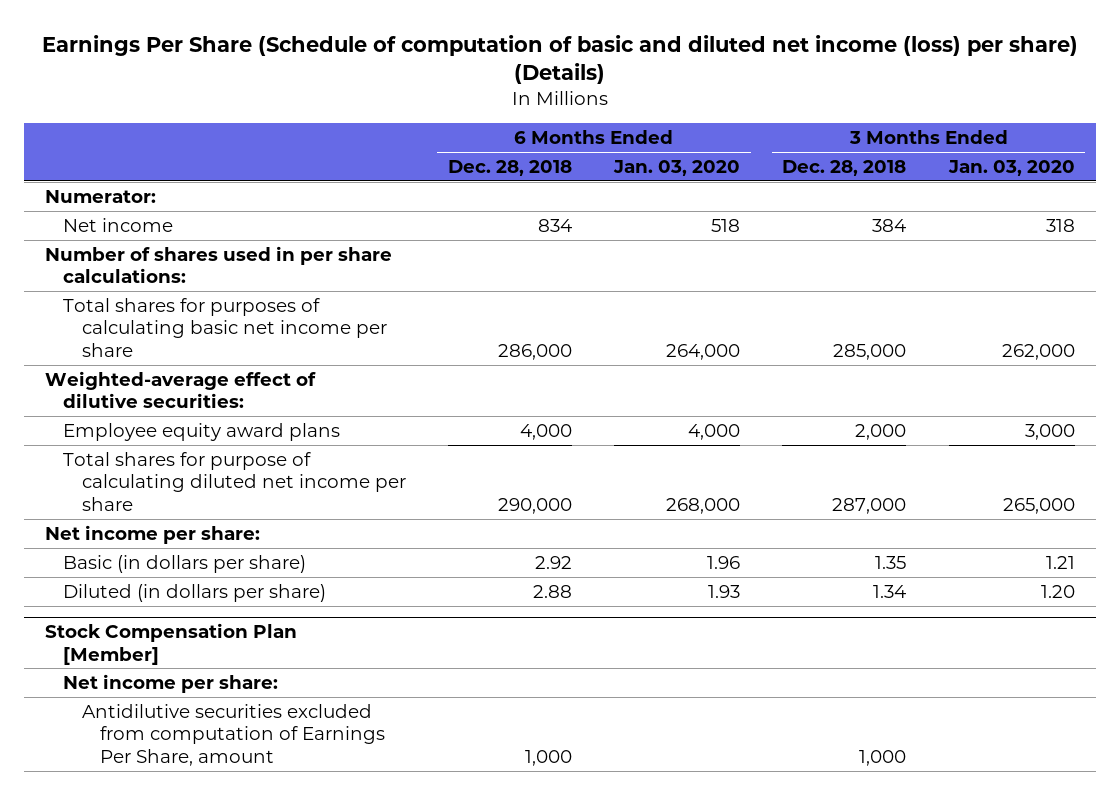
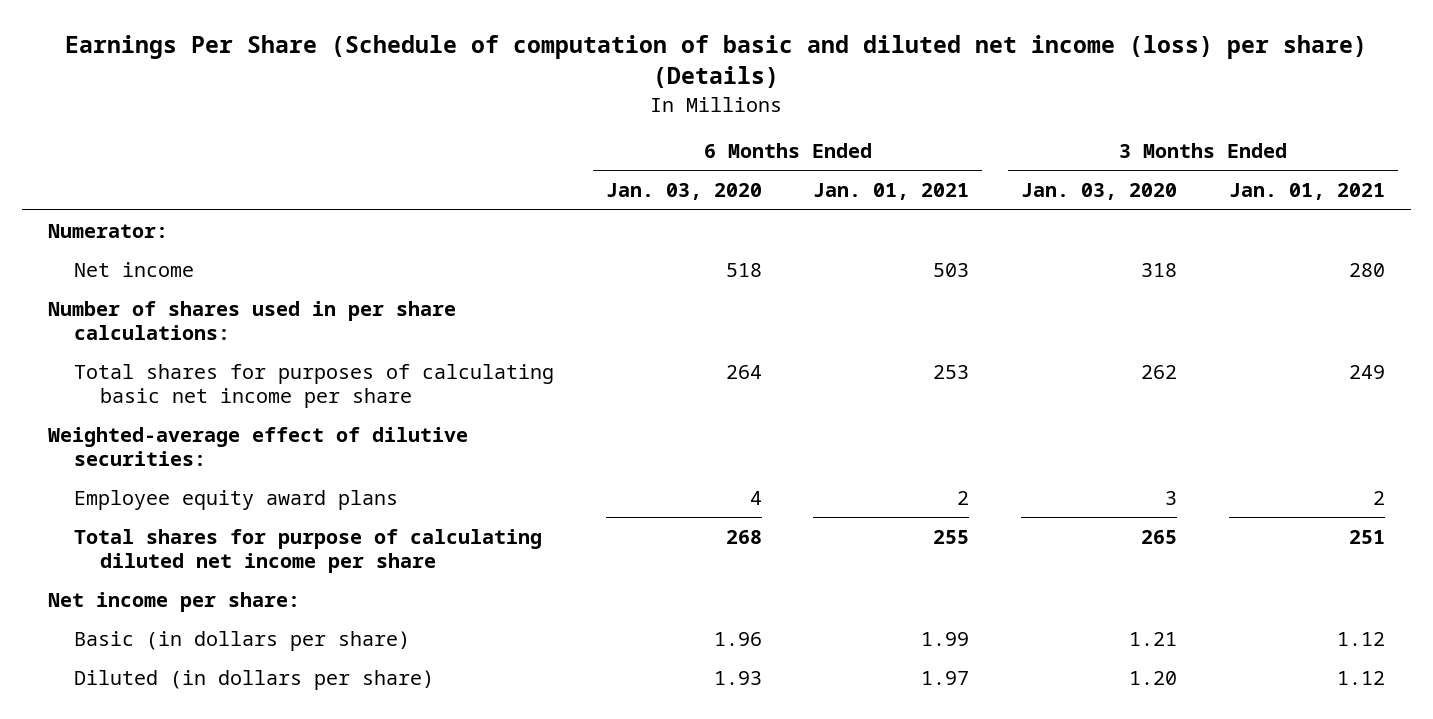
- | 6 Months Ended Dec. 28, 2018 | 6 Months Ended Jan. 03, 2020 | 3 Months Ended Dec. 28, 2018 | 3 Months Ended Jan. 03, 2020
+ | 6 Months Ended Jan. 03, 2020 | 6 Months Ended Jan. 01, 2021 | 3 Months Ended Jan. 03, 2020 | 3 Months Ended Jan. 01, 2021
- Total shares for purposes of calculating basic net income per share | 286,000 | 264,000 | 285,000 | 262,000
+ Total shares for purposes of calculating basic net income per share | 264 | 253 | 262 | 249
- Employee equity award plans | 4,000 | 4,000 | 2,000 | 3,000
- Total shares for purpose of calculating diluted net income per share | 290,000 | 268,000 | 287,000 | 265,000
+ Employee equity award plans | 4 | 2 | 3 | 2
+ Total shares for purpose of calculating diluted net income per share | 268 | 255 | 265 | 251
- Stock Compensation Plan [Member]
- Net income per share:
- Antidilutive securities excluded from computation of Earnings Per Share, amount | 1,000 | | 1,000 |

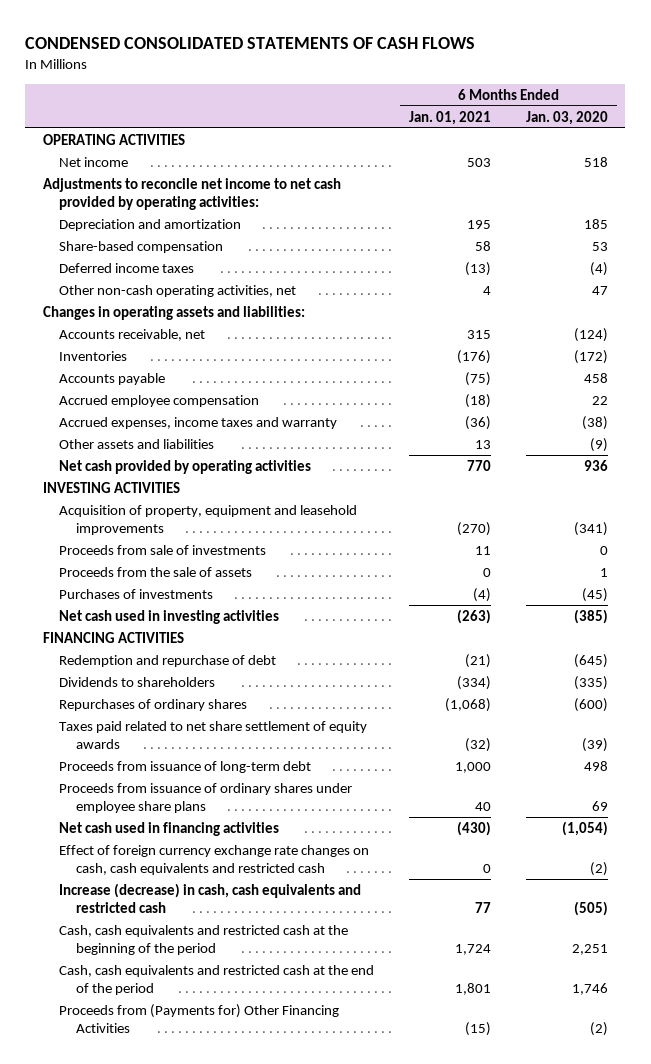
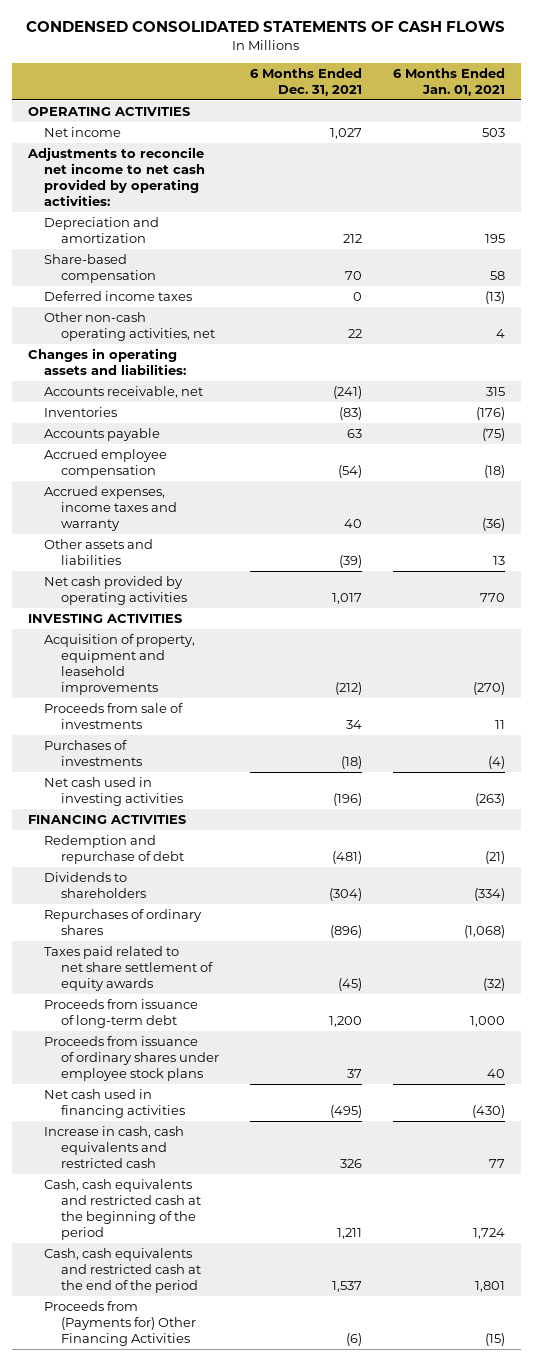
- | 6 Months Ended Jan. 01, 2021 | 6 Months Ended Jan. 03, 2020
+ | 6 Months Ended Dec. 31, 2021 | 6 Months Ended Jan. 01, 2021
- Proceeds from the sale of assets | 0 | 1
- Proceeds from issuance of ordinary shares under employee share plans | 40 | 69
+ Proceeds from issuance of ordinary shares under employee stock plans | 37 | 40
- Effect of foreign currency exchange rate changes on cash, cash equivalents and restricted cash | 0 | (2)
- Increase (decrease) in cash, cash equivalents and restricted cash | 77 | (505)
+ Increase in cash, cash equivalents and restricted cash | 326 | 77

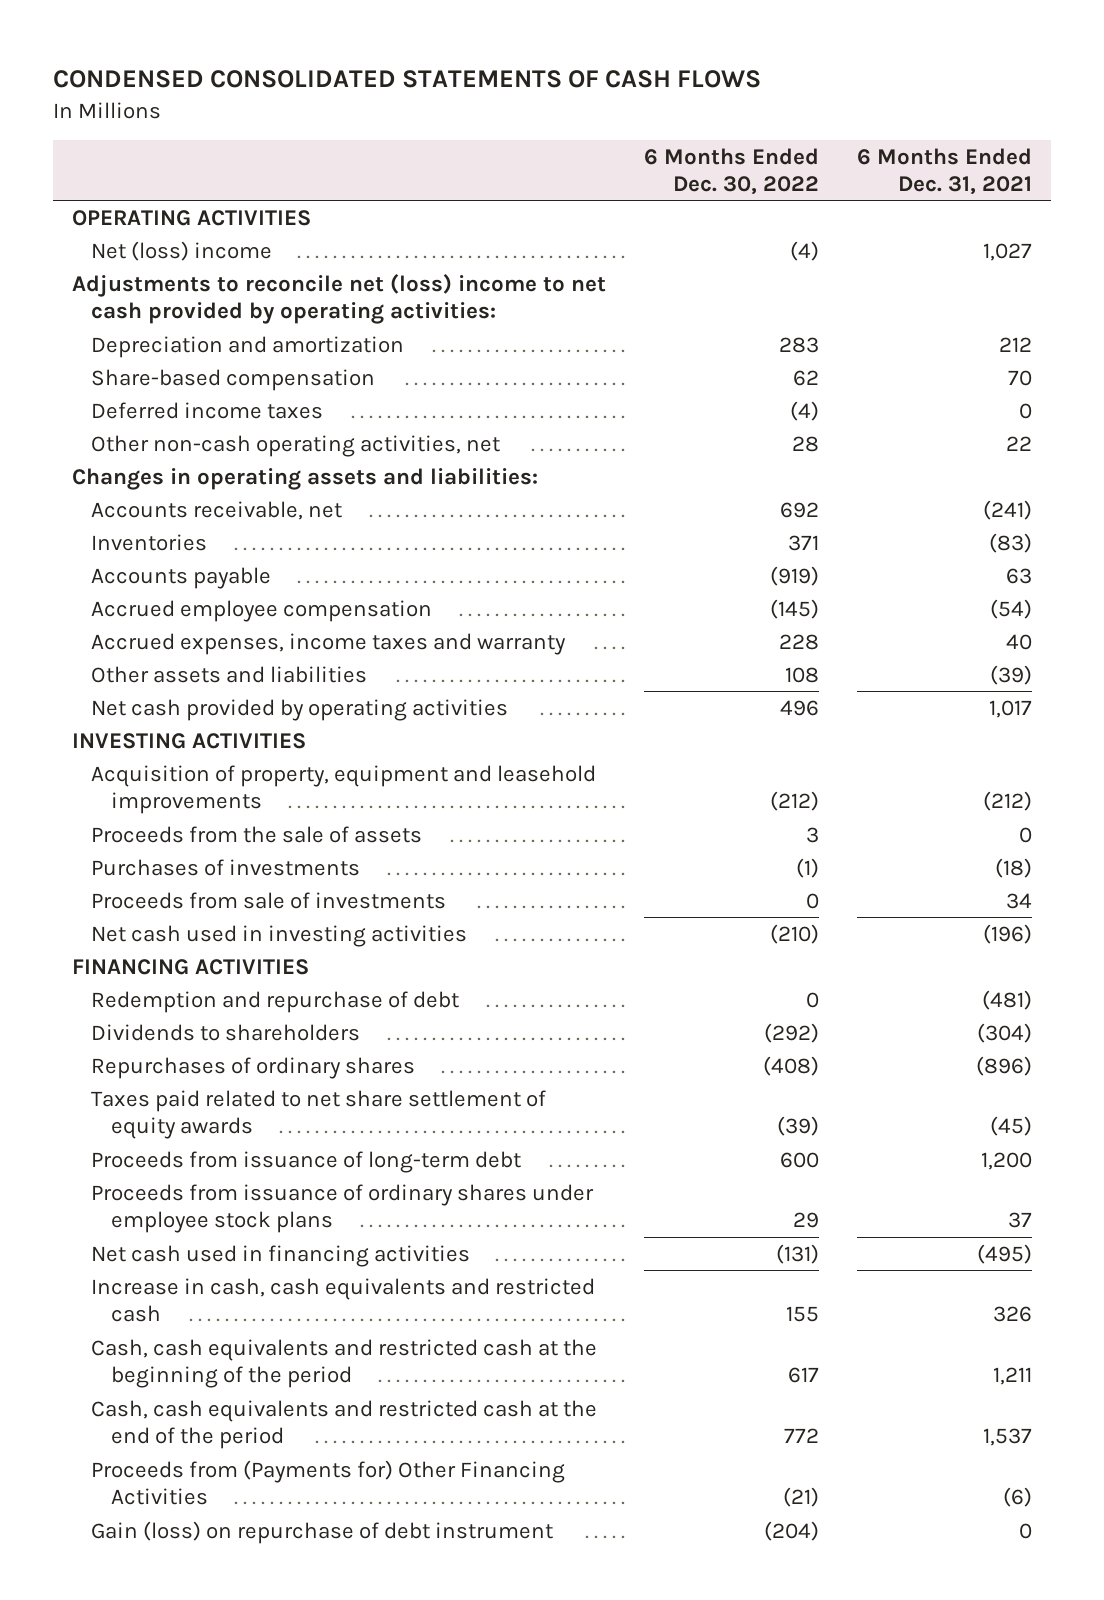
- | 6 Months Ended Dec. 31, 2021 | 6 Months Ended Jan. 01, 2021
+ | 6 Months Ended Dec. 30, 2022 | 6 Months Ended Dec. 31, 2021
- Net income | 1,027 | 503
- Adjustments to reconcile net income to net cash provided by operating activities:
+ Net (loss) income | (4) | 1,027
+ Adjustments to reconcile net (loss) income to net cash provided by operating activities:
+ Proceeds from the sale of assets | 3 | 0
moved down: Proceeds from sale of investments | 0 | 34
+ Gain (loss) on repurchase of debt instrument | (204) | 0

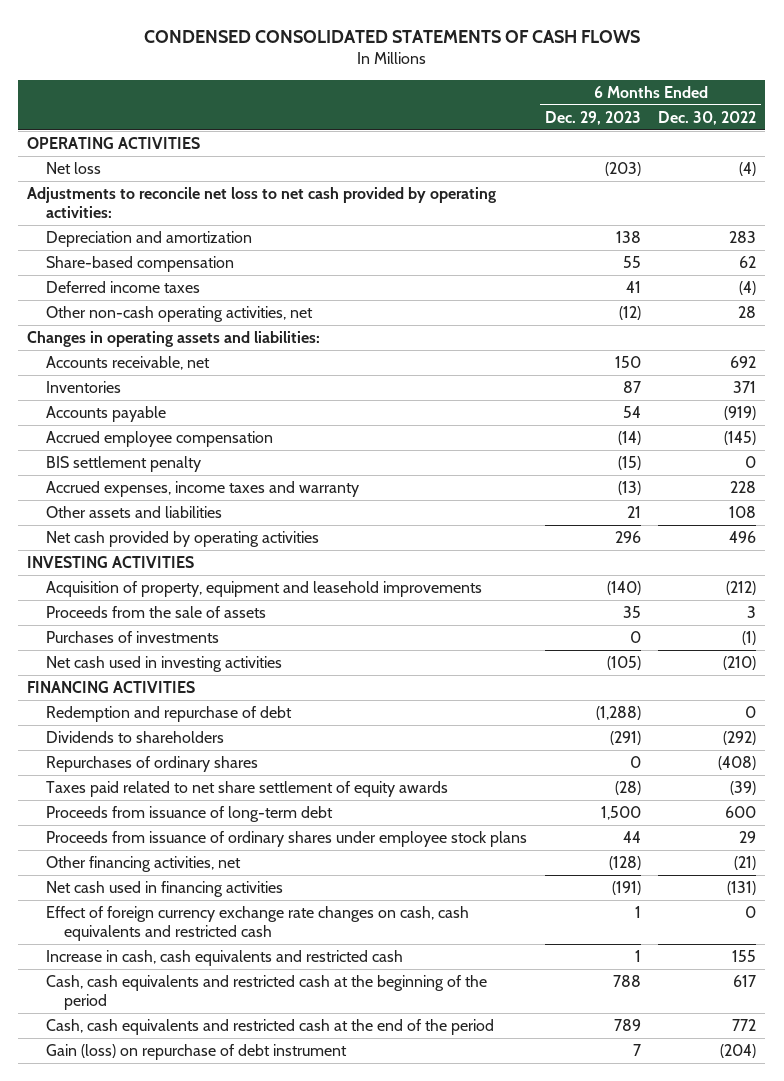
- | 6 Months Ended Dec. 30, 2022 | 6 Months Ended Dec. 31, 2021
+ | 6 Months Ended Dec. 29, 2023 | 6 Months Ended Dec. 30, 2022
- Net (loss) income | (4) | 1,027
- Adjustments to reconcile net (loss) income to net cash provided by operating activities:
+ Net loss | (203) | (4)
+ Adjustments to reconcile net loss to net cash provided by operating activities:
+ BIS settlement penalty | (15) | 0
- Proceeds from sale of investments | 0 | 34
+ Other financing activities, net | (128) | (21)
+ Effect of foreign currency exchange rate changes on cash, cash equivalents and restricted cash | 1 | 0
- Proceeds from (Payments for) Other Financing Activities | (21) | (6)

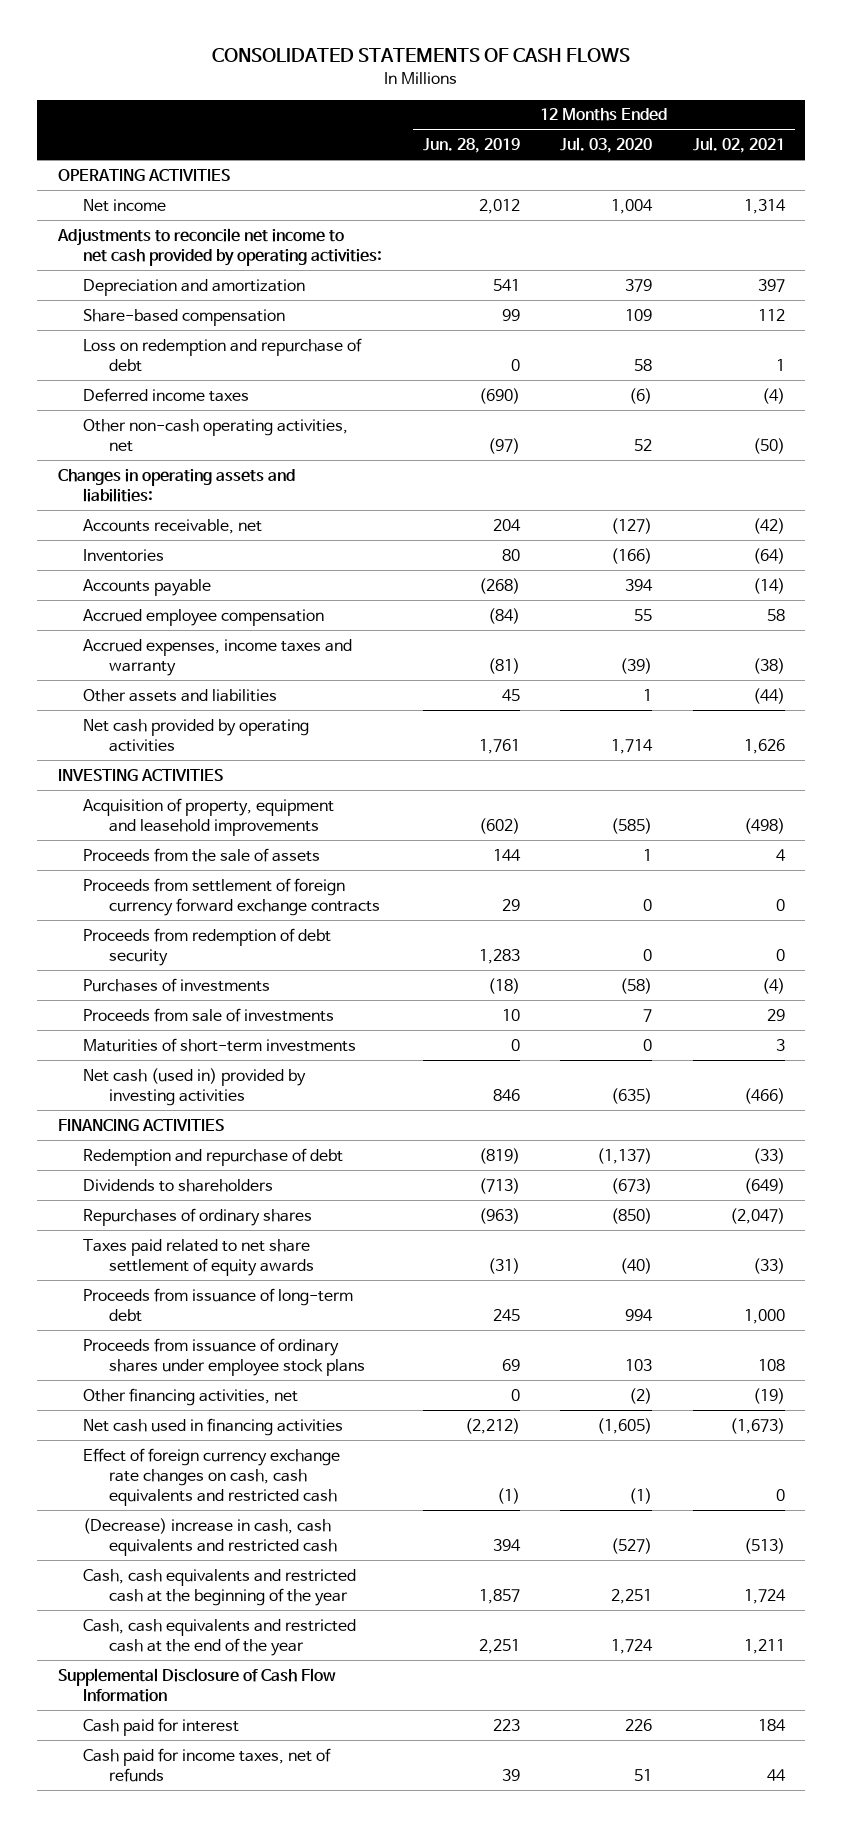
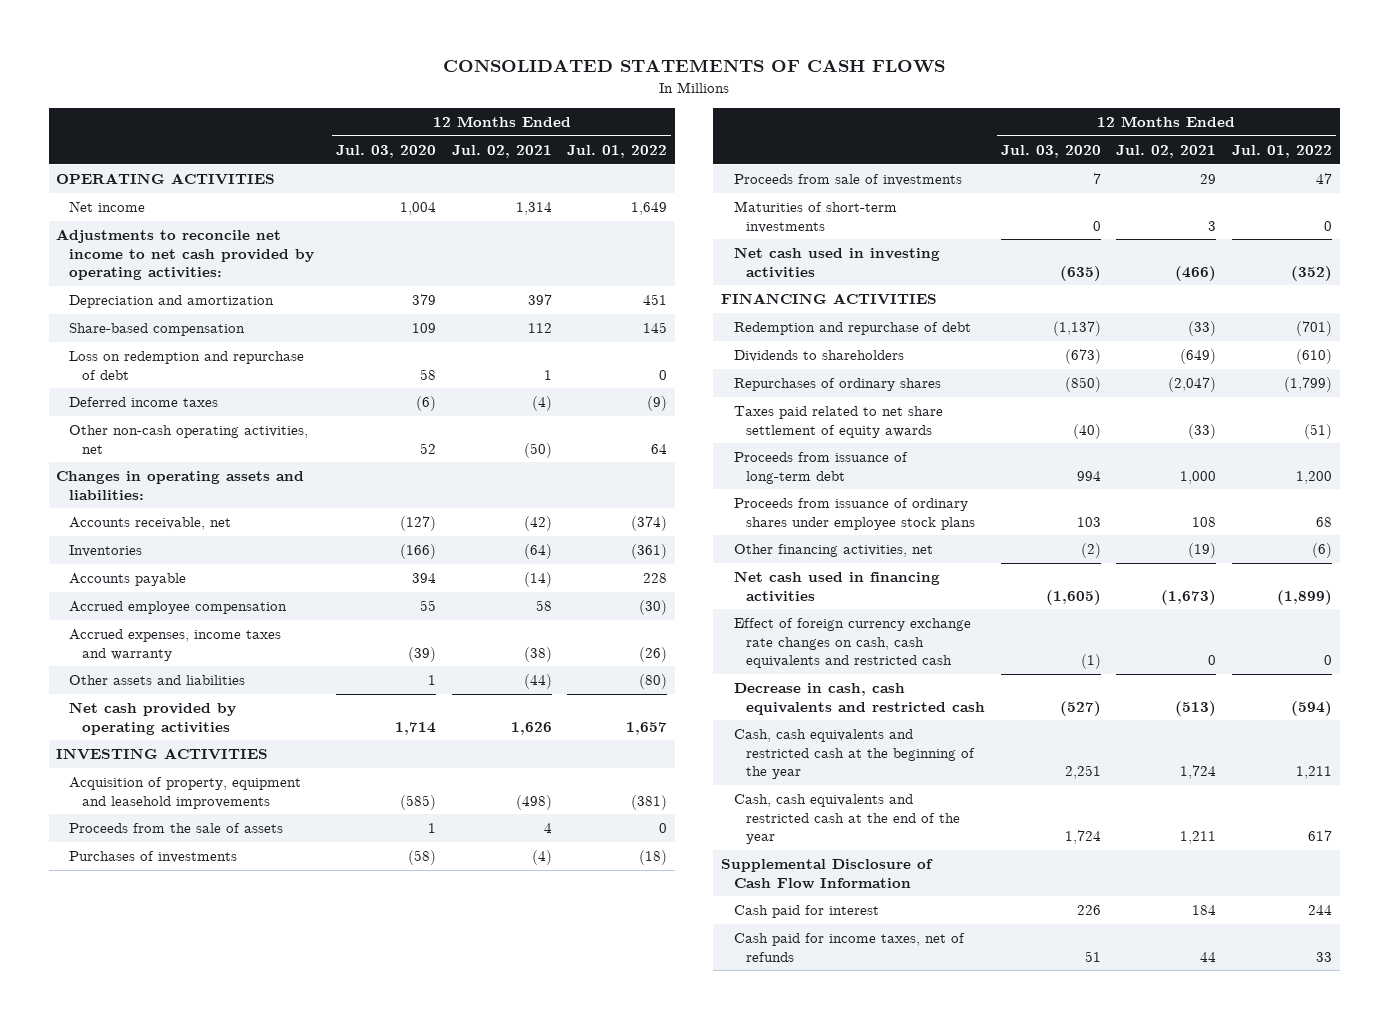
- | 12 Months Ended Jun. 28, 2019 | 12 Months Ended Jul. 03, 2020 | 12 Months Ended Jul. 02, 2021
+ | 12 Months Ended Jul. 03, 2020 | 12 Months Ended Jul. 02, 2021 | 12 Months Ended Jul. 01, 2022
- Proceeds from settlement of foreign currency forward exchange contracts | 29 | 0 | 0
- Proceeds from redemption of debt security | 1,283 | 0 | 0
- Net cash (used in) provided by investing activities | 846 | (635) | (466)
+ Net cash used in investing activities | (635) | (466) | (352)
- (Decrease) increase in cash, cash equivalents and restricted cash | 394 | (527) | (513)
+ Decrease in cash, cash equivalents and restricted cash | (527) | (513) | (594)

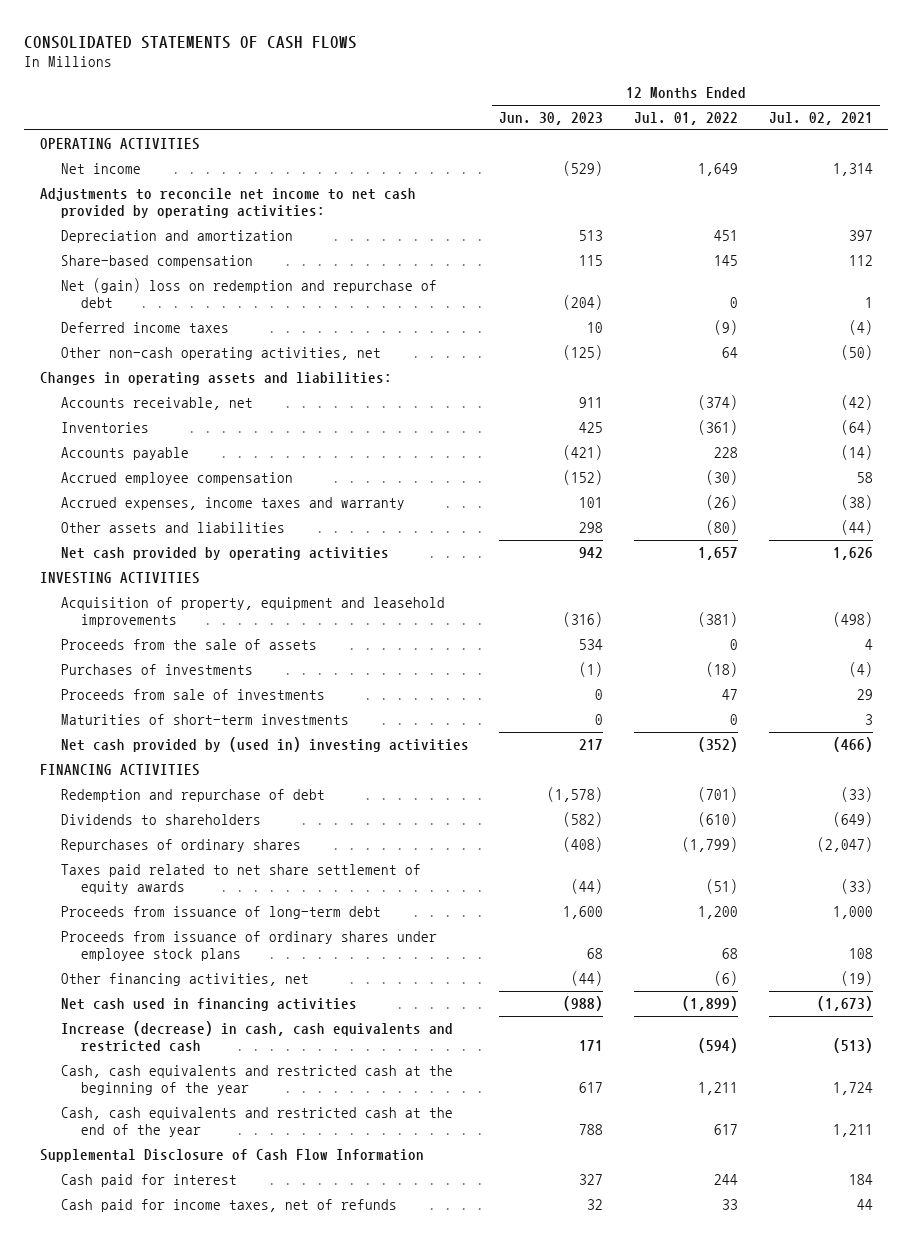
- | 12 Months Ended Jul. 03, 2020 | 12 Months Ended Jul. 02, 2021 | 12 Months Ended Jul. 01, 2022
+ | 12 Months Ended Jun. 30, 2023 | 12 Months Ended Jul. 01, 2022 | 12 Months Ended Jul. 02, 2021
- Loss on redemption and repurchase of debt | 58 | 1 | 0
+ Net (gain) loss on redemption and repurchase of debt | (204) | 0 | 1
- Net cash used in investing activities | (635) | (466) | (352)
+ Net cash provided by (used in) investing activities | 217 | (352) | (466)
- Effect of foreign currency exchange rate changes on cash, cash equivalents and restricted cash | (1) | 0 | 0
- Decrease in cash, cash equivalents and restricted cash | (527) | (513) | (594)
+ Increase (decrease) in cash, cash equivalents and restricted cash | 171 | (594) | (513)

